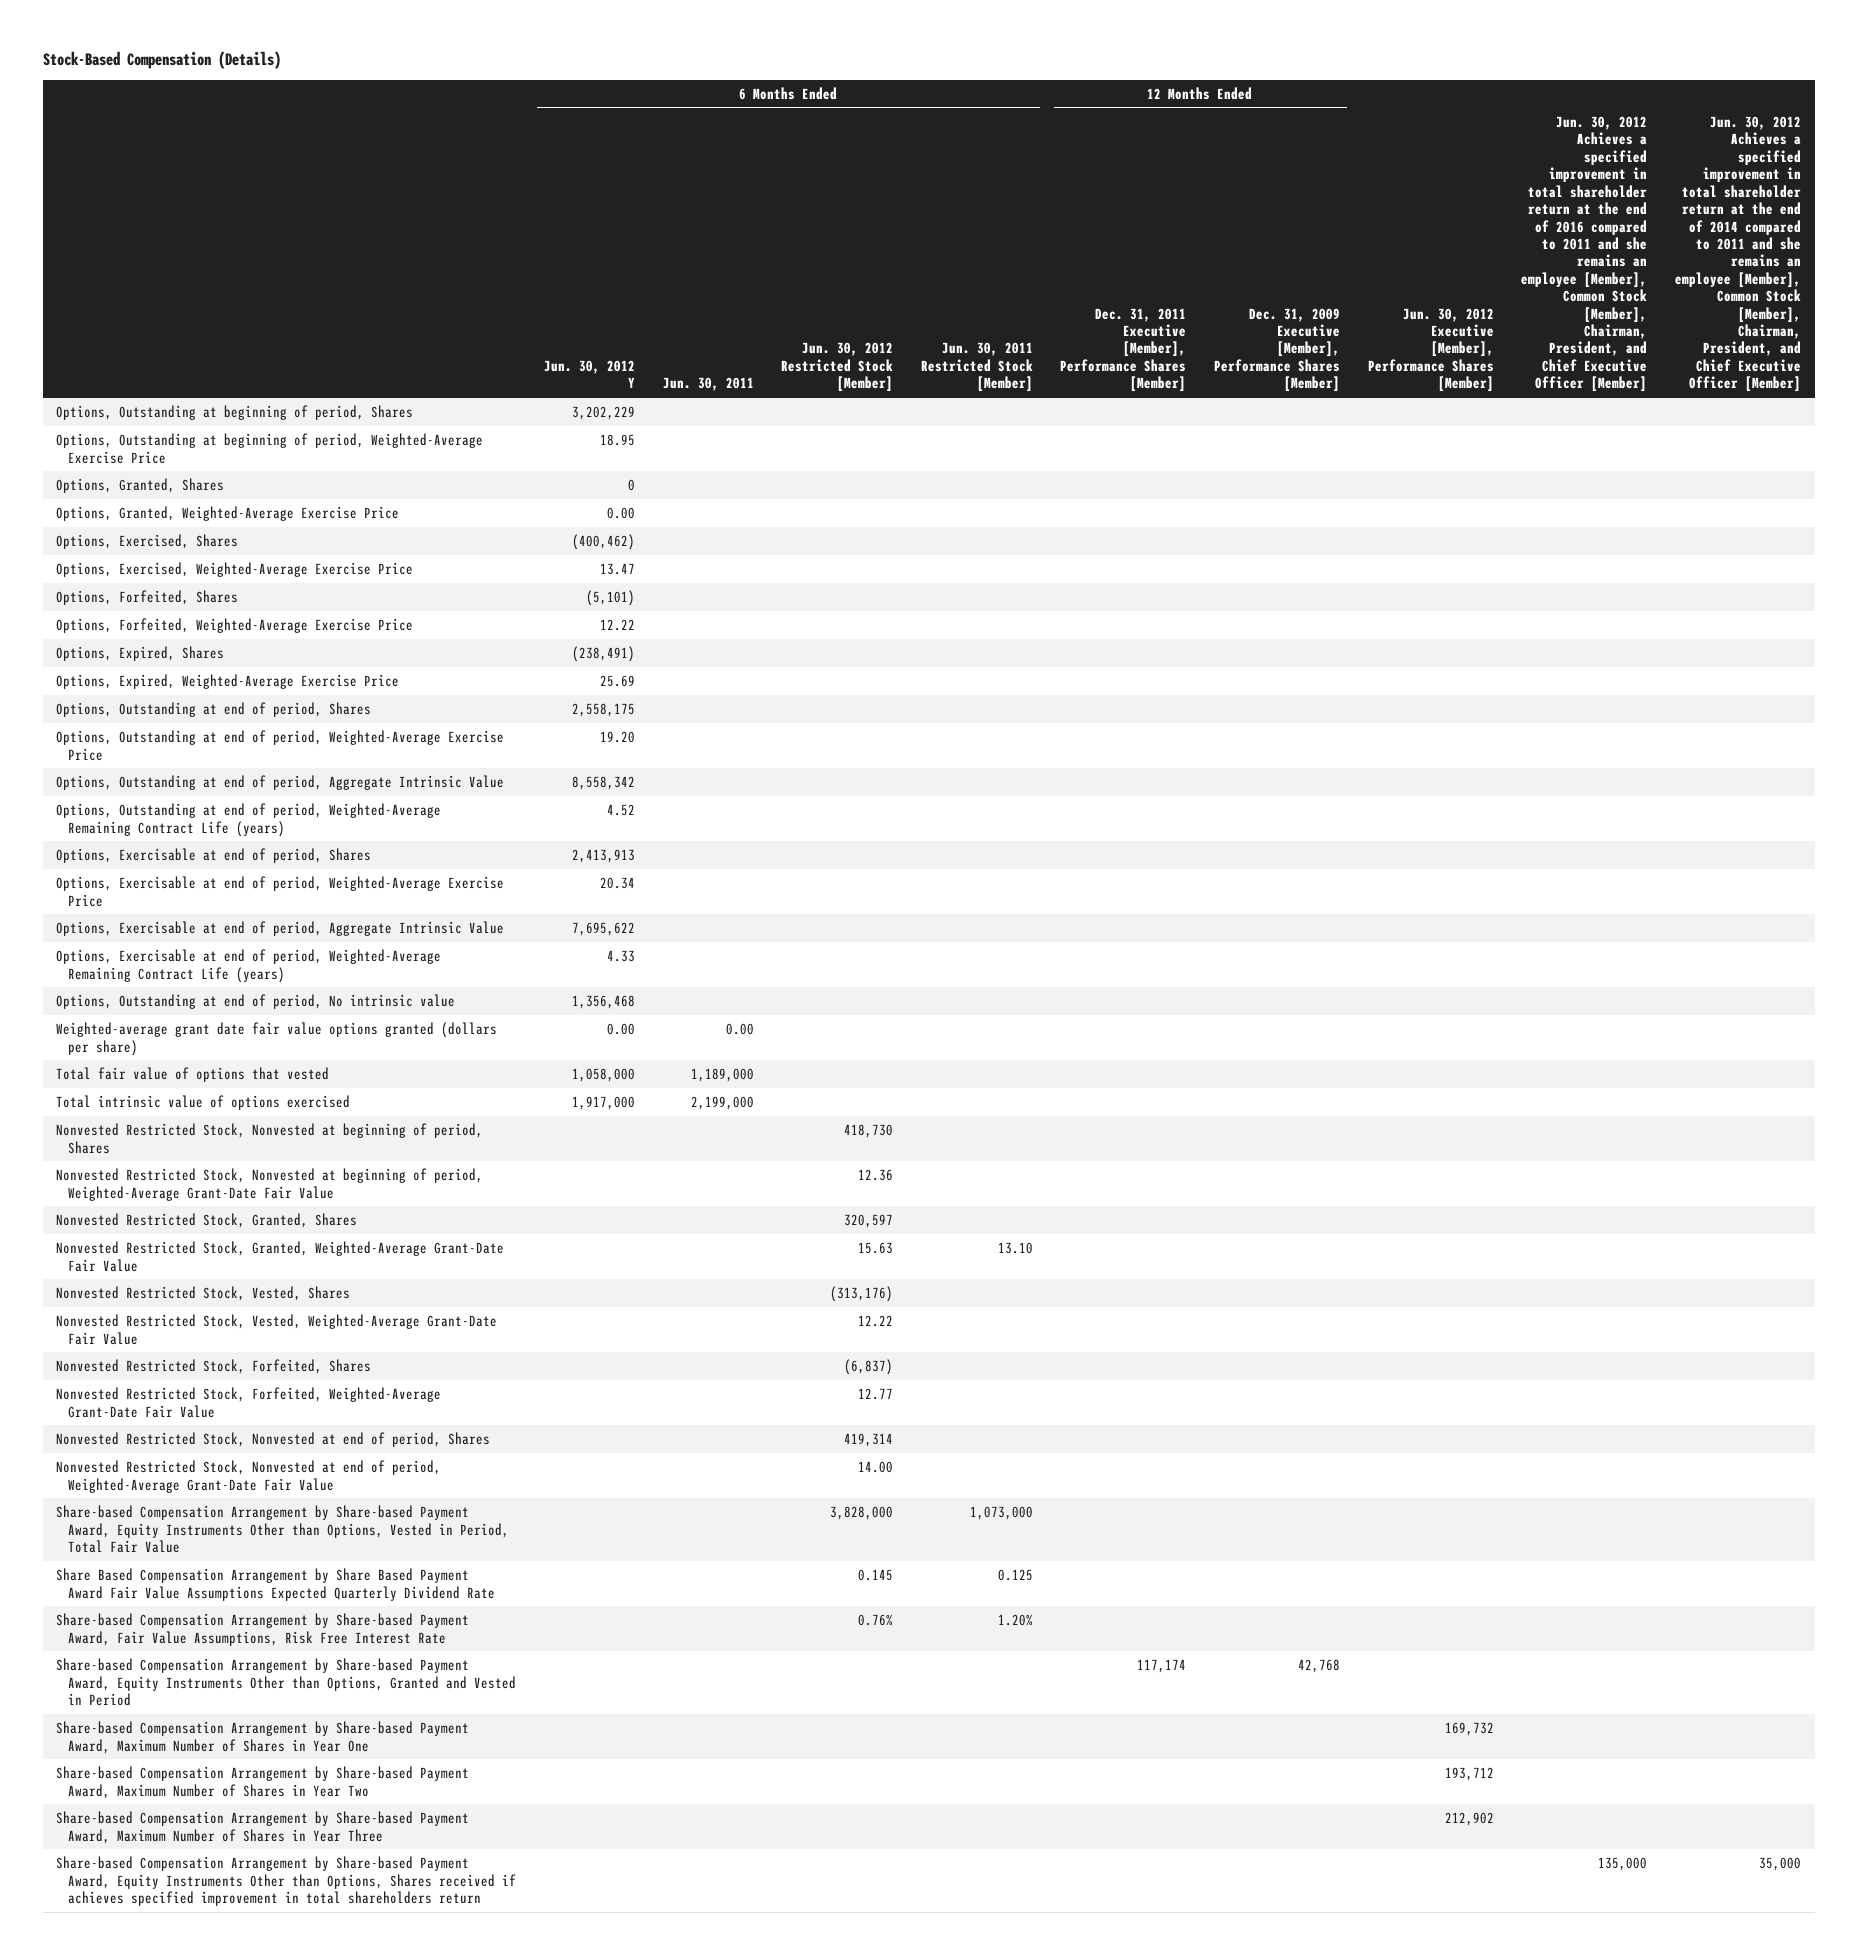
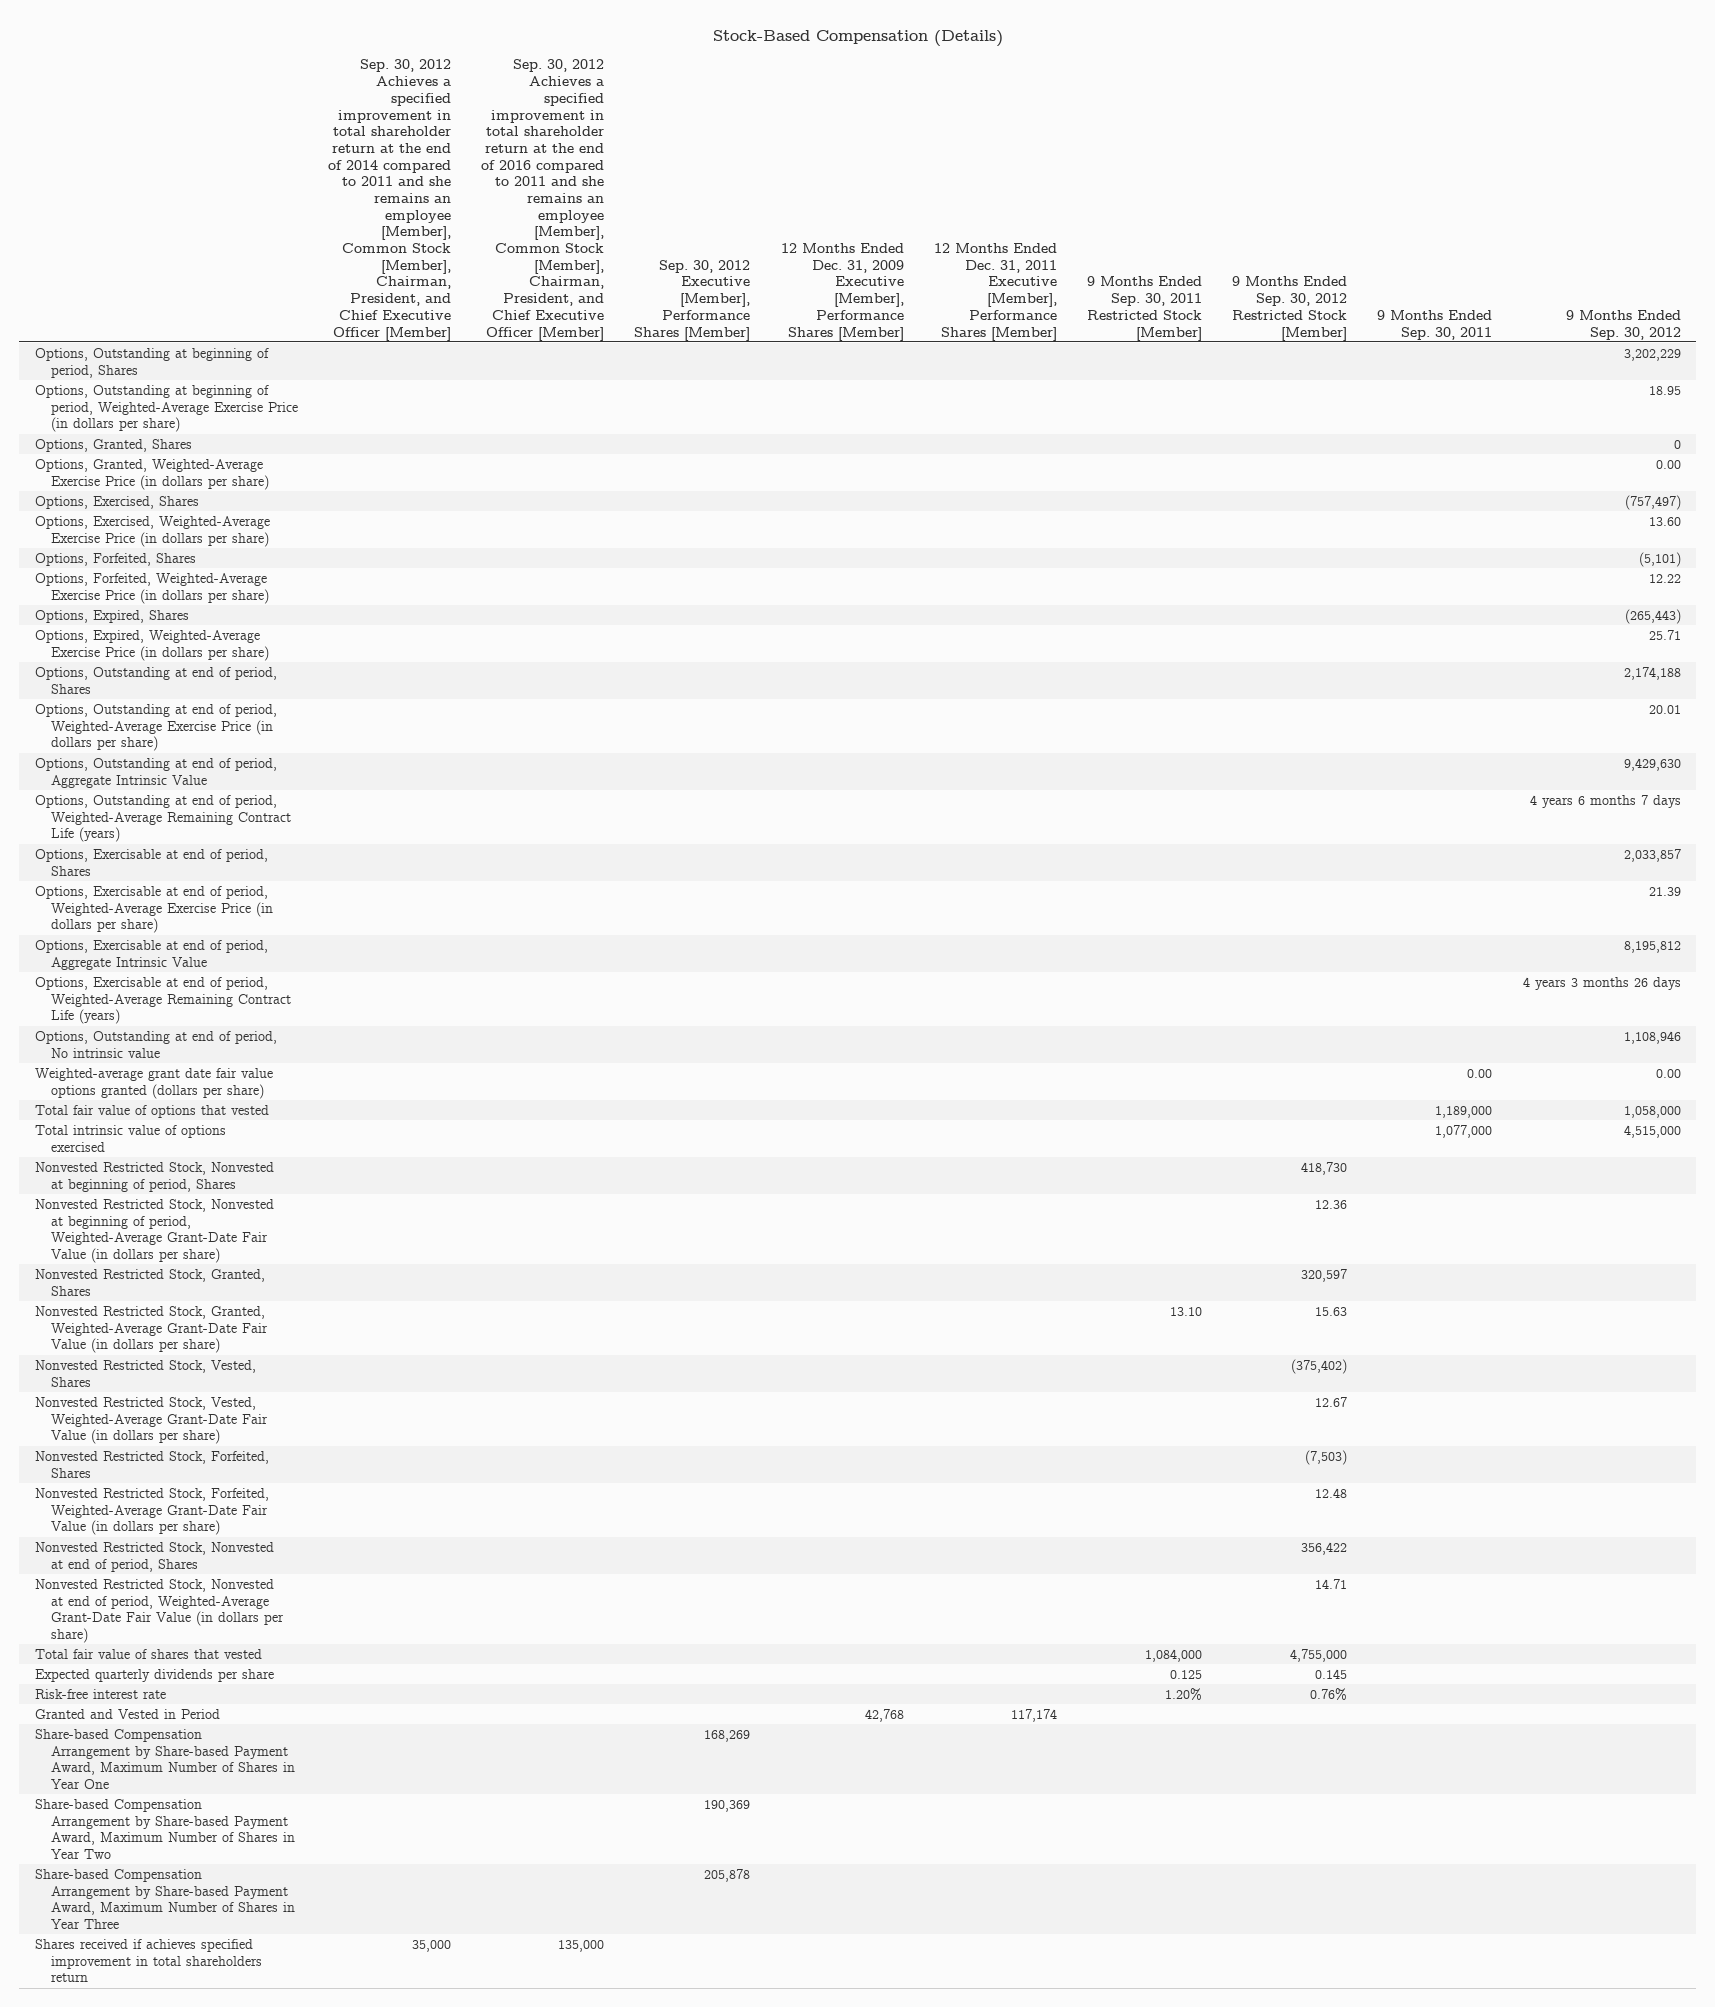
- | 6 Months Ended Jun. 30, 2012 Y | 6 Months Ended Jun. 30, 2011 | 6 Months Ended Jun. 30, 2012 Restricted Stock [Member] | 6 Months Ended Jun. 30, 2011 Restricted Stock [Member] | 12 Months Ended Dec. 31, 2011 Executive [Member], Performance Shares [Member] | 12 Months Ended Dec. 31, 2009 Executive [Member], Performance Shares [Member] | Jun. 30, 2012 Executive [Member], Performance Shares [Member] | Jun. 30, 2012 Achieves a specified improvement in total shareholder return at the end of 2016 compared to 2011 and she remains an employee [Member], Common Stock [Member], Chairman, President, and Chief Executive Officer [Member] | Jun. 30, 2012 Achieves a specified improvement in total shareholder return at the end of 2014 compared to 2011 and she remains an employee [Member], Common Stock [Member], Chairman, President, and Chief Executive Officer [Member]
+ | Sep. 30, 2012 Achieves a specified improvement in total shareholder return at the end of 2014 compared to 2011 and she remains an employee [Member], Common Stock [Member], Chairman, President, and Chief Executive Officer [Member] | Sep. 30, 2012 Achieves a specified improvement in total shareholder return at the end of 2016 compared to 2011 and she remains an employee [Member], Common Stock [Member], Chairman, President, and Chief Executive Officer [Member] | Sep. 30, 2012 Executive [Member], Performance Shares [Member] | 12 Months Ended Dec. 31, 2009 Executive [Member], Performance Shares [Member] | 12 Months Ended Dec. 31, 2011 Executive [Member], Performance Shares [Member] | 9 Months Ended Sep. 30, 2011 Restricted Stock [Member] | 9 Months Ended Sep. 30, 2012 Restricted Stock [Member] | 9 Months Ended Sep. 30, 2011 | 9 Months Ended Sep. 30, 2012
- Options, Outstanding at beginning of period, Weighted-Average Exercise Price | 18.95 | | | | | | | |
+ Options, Outstanding at beginning of period, Weighted-Average Exercise Price (in dollars per share) | | | | | | | | | 18.95
- Options, Granted, Weighted-Average Exercise Price | 0.00 | | | | | | | |
+ Options, Granted, Weighted-Average Exercise Price (in dollars per share) | | | | | | | | | 0.00
- Options, Exercised, Weighted-Average Exercise Price | 13.47 | | | | | | | |
+ Options, Exercised, Weighted-Average Exercise Price (in dollars per share) | | | | | | | | | 13.60
- Options, Forfeited, Weighted-Average Exercise Price | 12.22 | | | | | | | |
+ Options, Forfeited, Weighted-Average Exercise Price (in dollars per share) | | | | | | | | | 12.22
- Options, Expired, Weighted-Average Exercise Price | 25.69 | | | | | | | |
+ Options, Expired, Weighted-Average Exercise Price (in dollars per share) | | | | | | | | | 25.71
- Options, Outstanding at end of period, Weighted-Average Exercise Price | 19.20 | | | | | | | |
+ Options, Outstanding at end of period, Weighted-Average Exercise Price (in dollars per share) | | | | | | | | | 20.01
- Options, Exercisable at end of period, Weighted-Average Exercise Price | 20.34 | | | | | | | |
+ Options, Exercisable at end of period, Weighted-Average Exercise Price (in dollars per share) | | | | | | | | | 21.39
- Nonvested Restricted Stock, Nonvested at beginning of period, Weighted-Average Grant-Date Fair Value | | | 12.36 | | | | | |
+ Nonvested Restricted Stock, Nonvested at beginning of period, Weighted-Average Grant-Date Fair Value (in dollars per share) | | | | | | | 12.36 | |
- Nonvested Restricted Stock, Granted, Weighted-Average Grant-Date Fair Value | | | 15.63 | 13.10 | | | | |
+ Nonvested Restricted Stock, Granted, Weighted-Average Grant-Date Fair Value (in dollars per share) | | | | | | 13.10 | 15.63 | |
- Nonvested Restricted Stock, Vested, Weighted-Average Grant-Date Fair Value | | | 12.22 | | | | | |
+ Nonvested Restricted Stock, Vested, Weighted-Average Grant-Date Fair Value (in dollars per share) | | | | | | | 12.67 | |
- Nonvested Restricted Stock, Forfeited, Weighted-Average Grant-Date Fair Value | | | 12.77 | | | | | |
+ Nonvested Restricted Stock, Forfeited, Weighted-Average Grant-Date Fair Value (in dollars per share) | | | | | | | 12.48 | |
- Nonvested Restricted Stock, Nonvested at end of period, Weighted-Average Grant-Date Fair Value | | | 14.00 | | | | | |
- Share-based Compensation Arrangement by Share-based Payment Award, Equity Instruments Other than Options, Vested in Period, Total Fair Value | | | 3,828,000 | 1,073,000 | | | | |
- Share Based Compensation Arrangement by Share Based Payment Award Fair Value Assumptions Expected Quarterly Dividend Rate | | | 0.145 | 0.125 | | | | |
- Share-based Compensation Arrangement by Share-based Payment Award, Fair Value Assumptions, Risk Free Interest Rate | | | 0.76% | 1.20% | | | | |
- Share-based Compensation Arrangement by Share-based Payment Award, Equity Instruments Other than Options, Granted and Vested in Period | | | | | 117,174 | 42,768 | | |
+ Nonvested Restricted Stock, Nonvested at end of period, Weighted-Average Grant-Date Fair Value (in dollars per share) | | | | | | | 14.71 | |
+ Total fair value of shares that vested | | | | | | 1,084,000 | 4,755,000 | |
+ Expected quarterly dividends per share | | | | | | 0.125 | 0.145 | |
+ Risk-free interest rate | | | | | | 1.20% | 0.76% | |
+ Granted and Vested in Period | | | | 42,768 | 117,174 | | | |
- Share-based Compensation Arrangement by Share-based Payment Award, Equity Instruments Other than Options, Shares received if achieves specified improvement in total shareholders return | | | | | | | | 135,000 | 35,000
+ Shares received if achieves specified improvement in total shareholders return | 35,000 | 135,000 | | | | | | |

